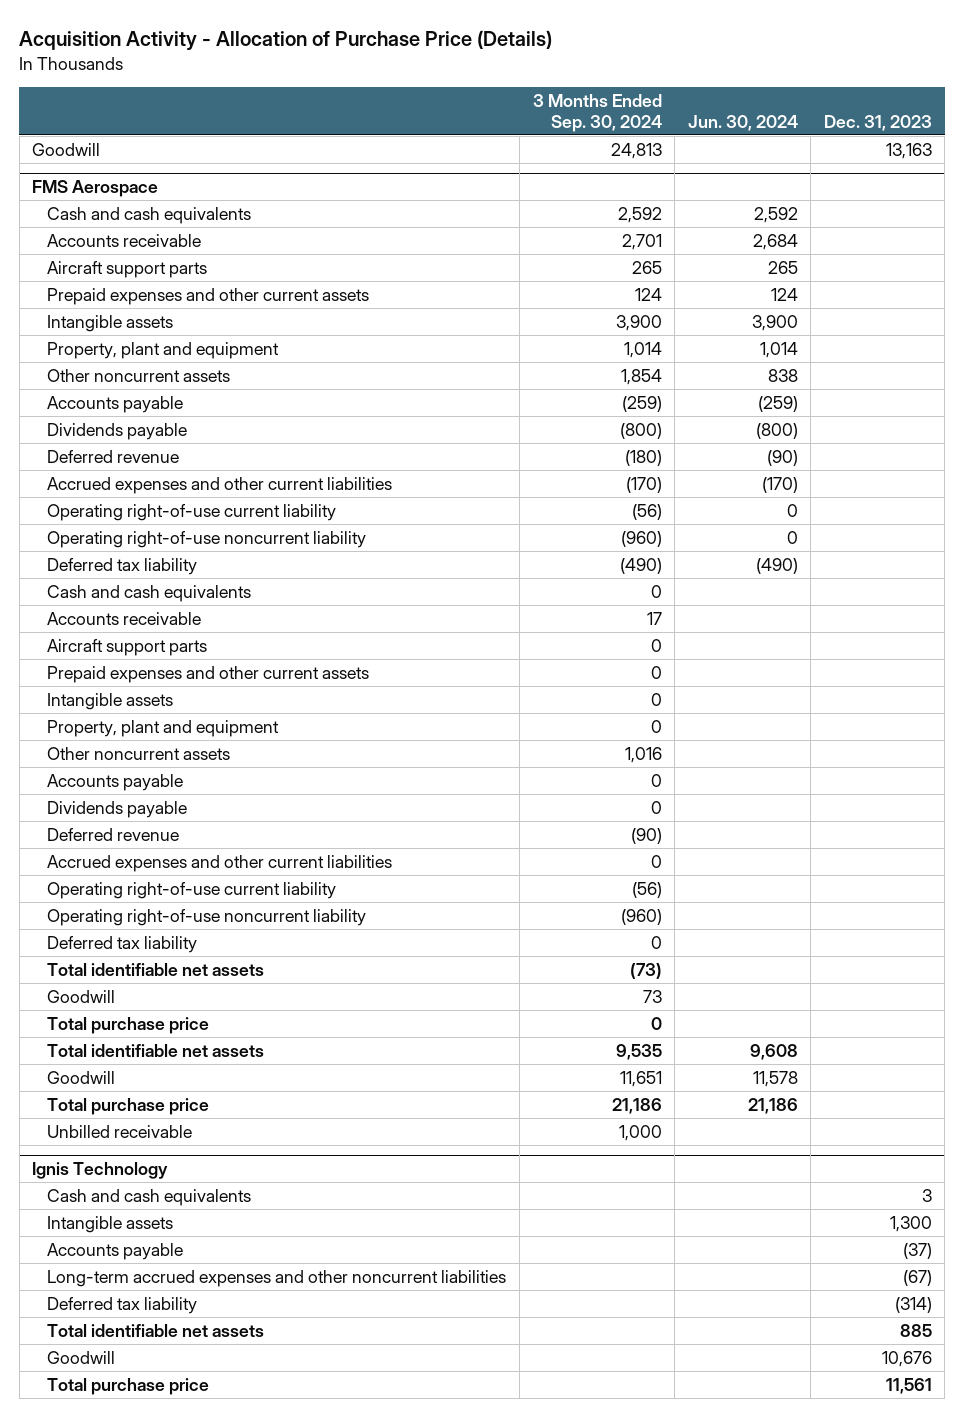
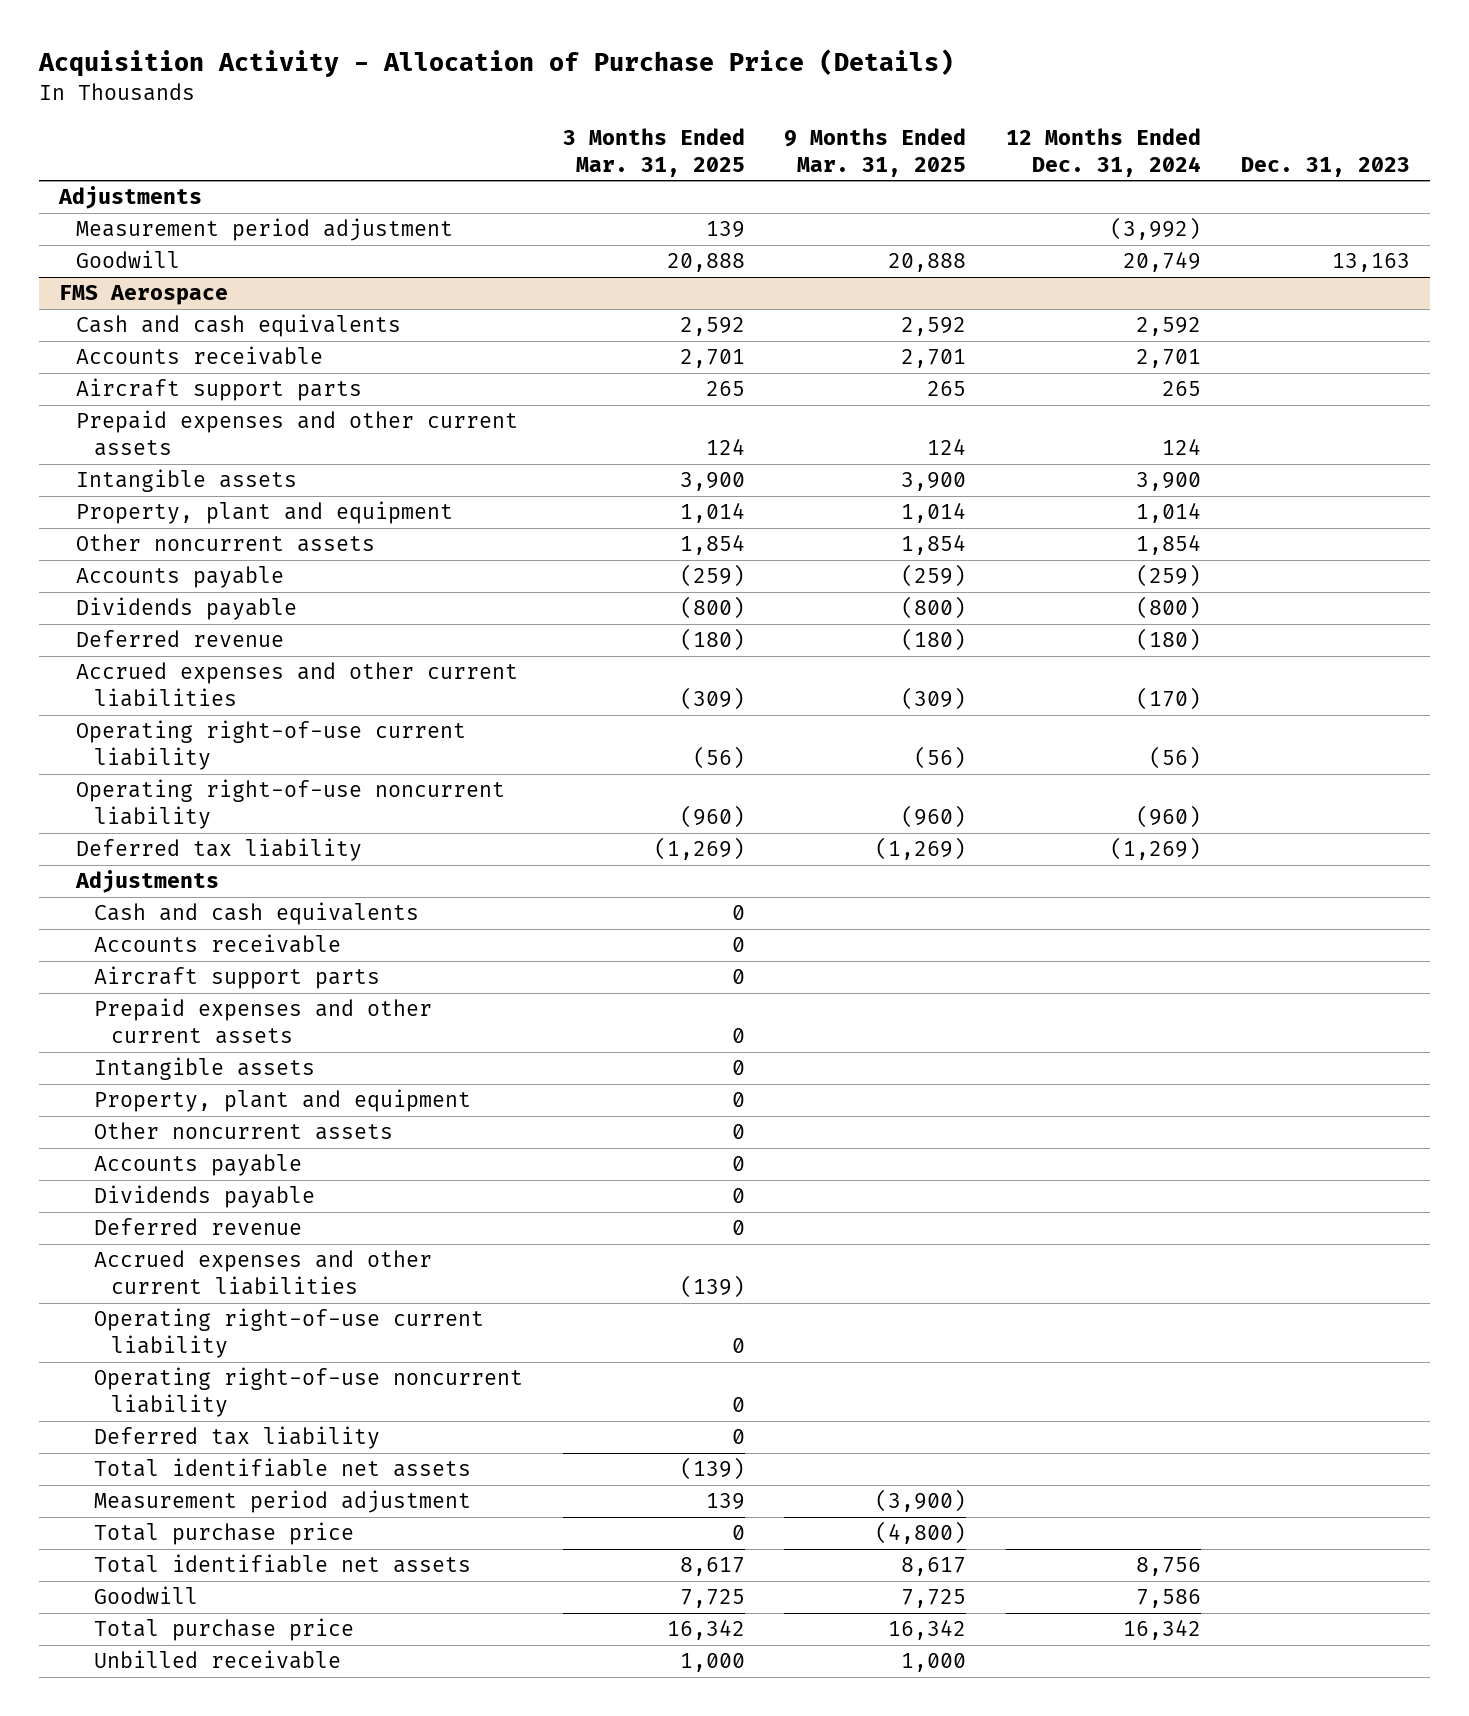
- | 3 Months Ended Sep. 30, 2024 | Jun. 30, 2024 | Dec. 31, 2023
+ | 3 Months Ended Mar. 31, 2025 | 9 Months Ended Mar. 31, 2025 | 12 Months Ended Dec. 31, 2024 | Dec. 31, 2023
+ Adjustments
+ Measurement period adjustment | 139 | | (3,992) |
@ FMS Aerospace
+ Adjustments
- Goodwill | 73 | |
+ Measurement period adjustment | 139 | (3,900) | |
- Ignis Technology
- Cash and cash equivalents | | | 3
- Intangible assets | | | 1,300
- Accounts payable | | | (37)
- Long-term accrued expenses and other noncurrent liabilities | | | (67)
- Deferred tax liability | | | (314)
- Total identifiable net assets | | | 885
- Goodwill | | | 10,676
- Total purchase price | | | 11,561

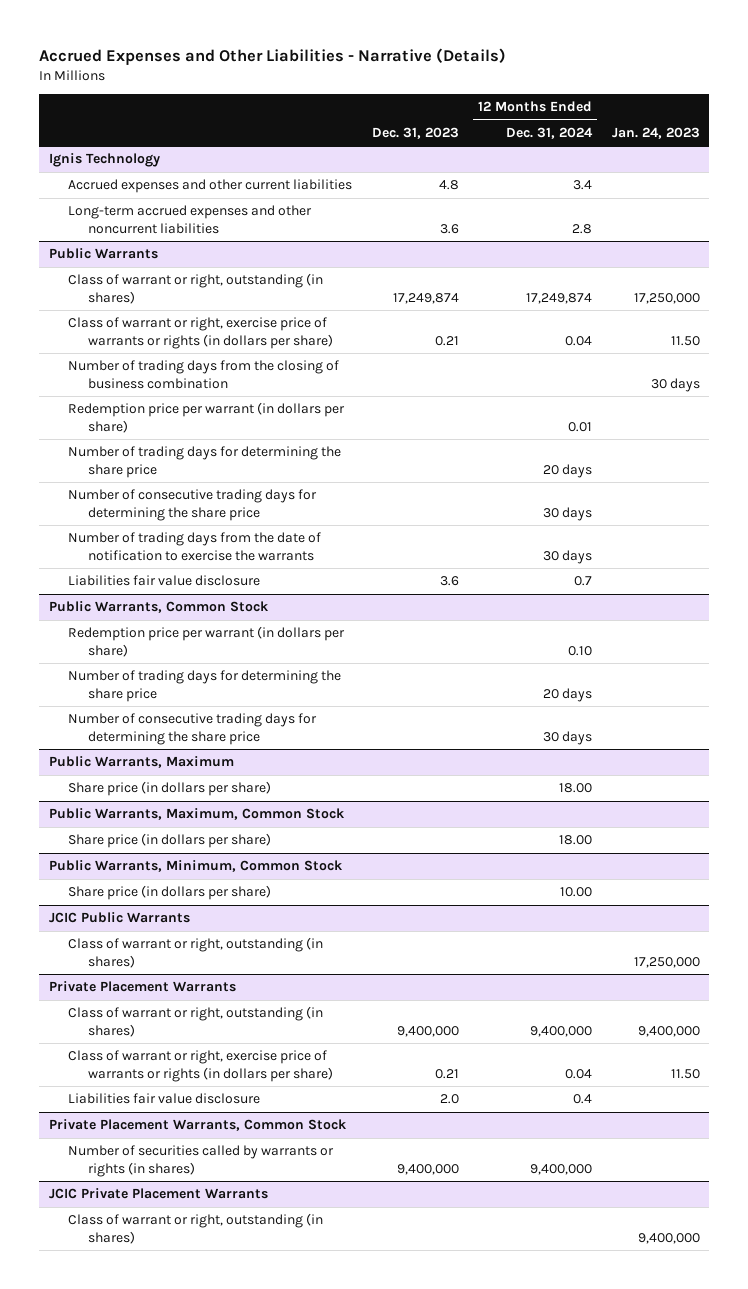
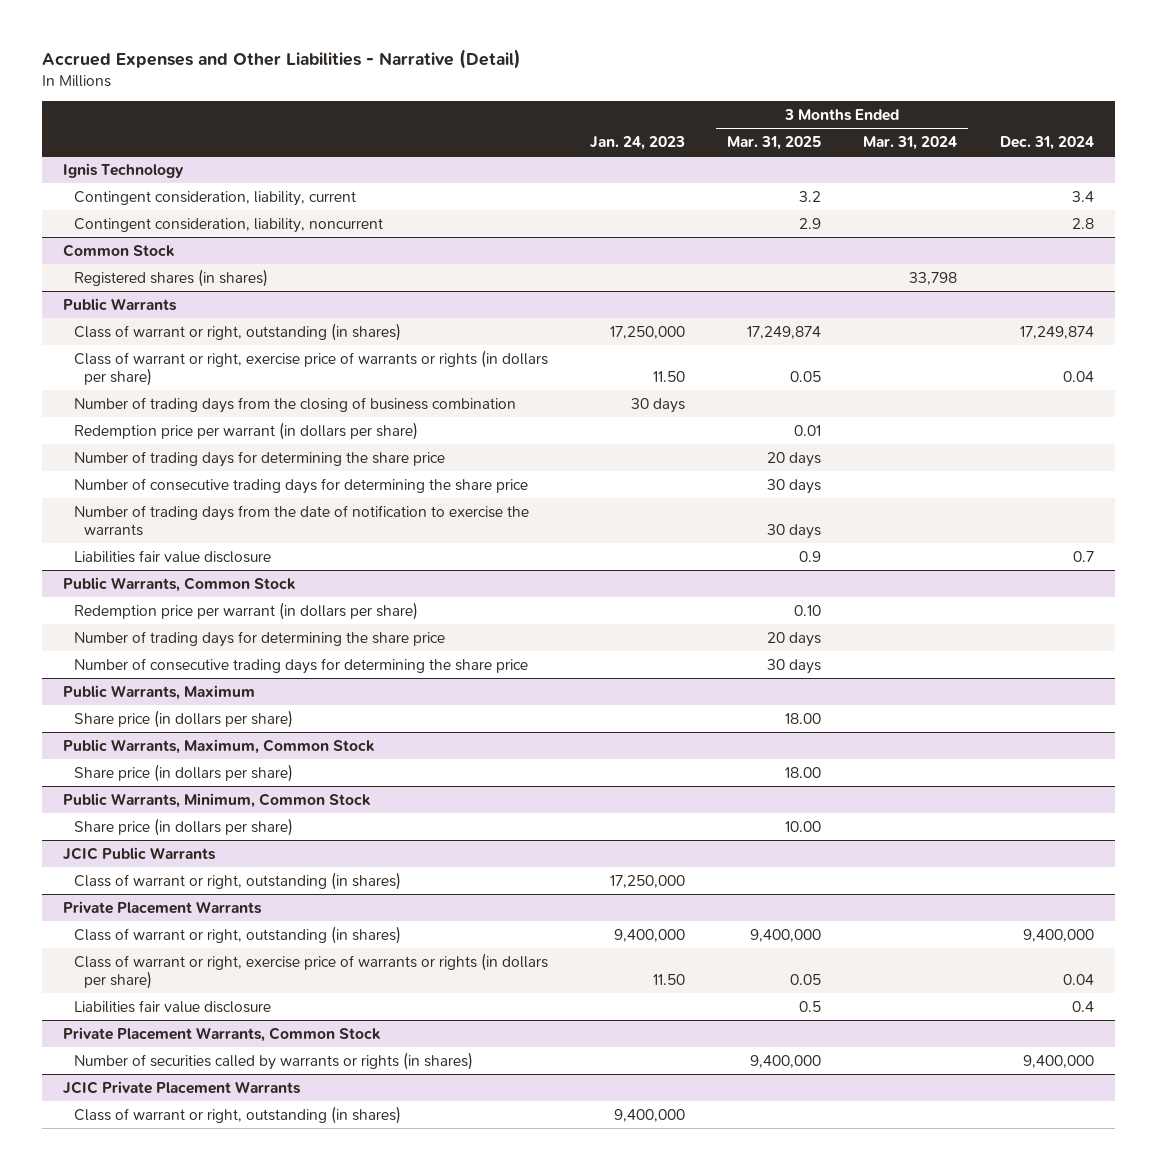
- Accrued Expenses and Other Liabilities - Narrative (Details)
+ Accrued Expenses and Other Liabilities - Narrative (Detail)
- | Dec. 31, 2023 | 12 Months Ended Dec. 31, 2024 | Jan. 24, 2023
+ | Jan. 24, 2023 | 3 Months Ended Mar. 31, 2025 | 3 Months Ended Mar. 31, 2024 | Dec. 31, 2024
@ Ignis Technology
- Accrued expenses and other current liabilities | 4.8 | 3.4 |
- Long-term accrued expenses and other noncurrent liabilities | 3.6 | 2.8 |
+ Contingent consideration, liability, current | | 3.2 | | 3.4
+ Contingent consideration, liability, noncurrent | | 2.9 | | 2.8
+ Common Stock
+ Registered shares (in shares) | | | 33,798 |

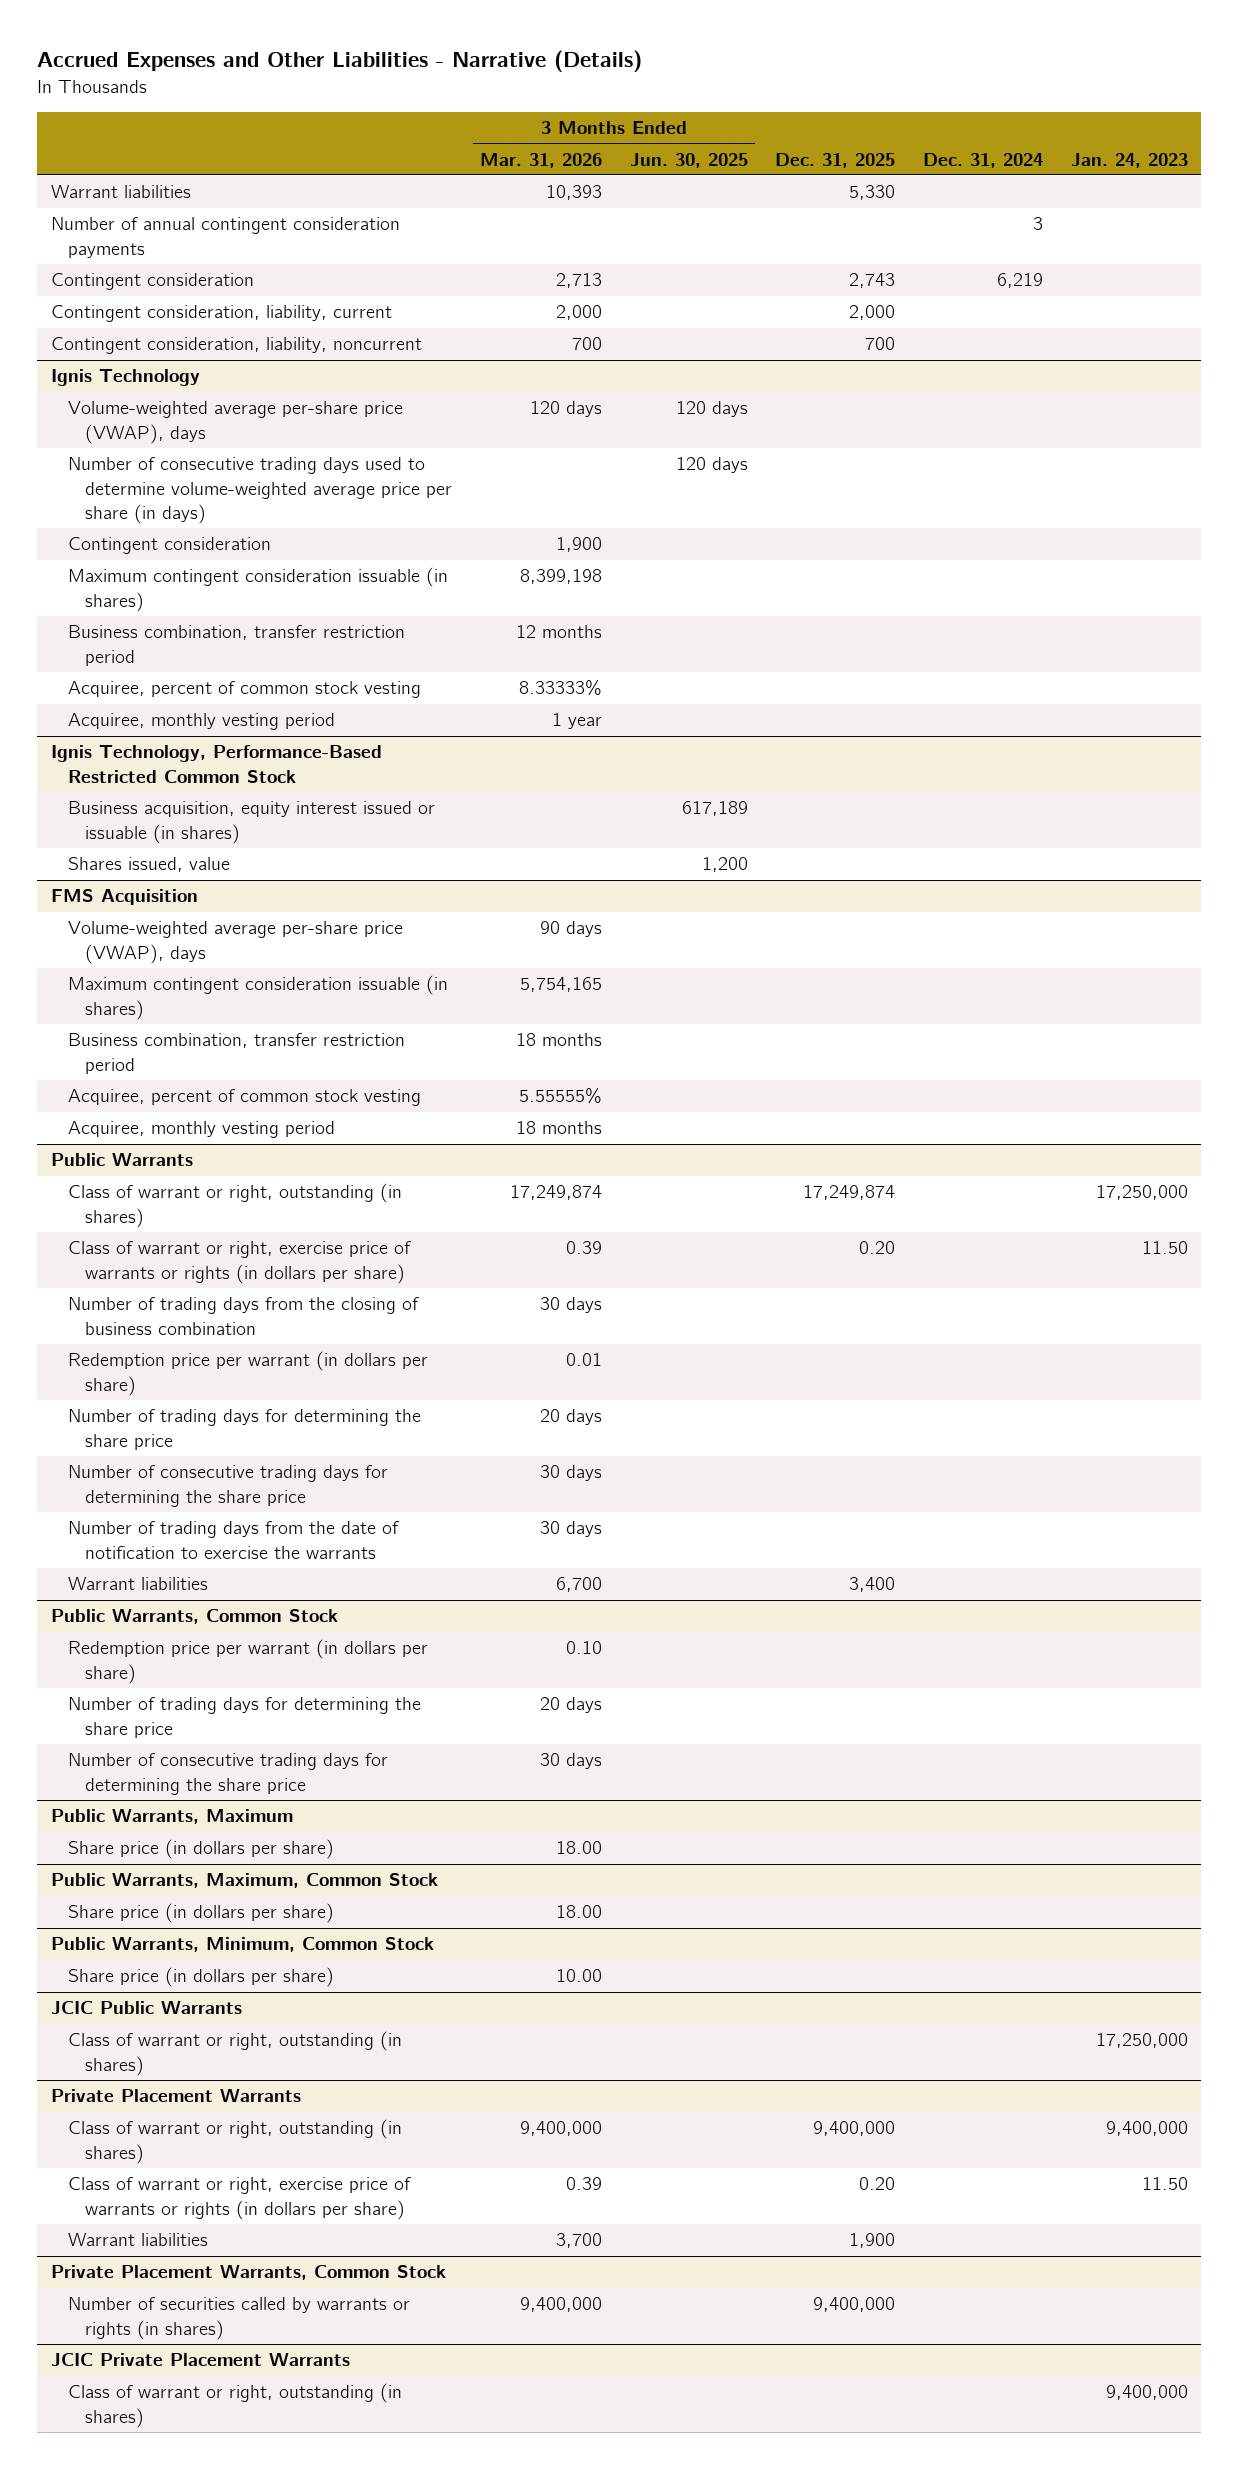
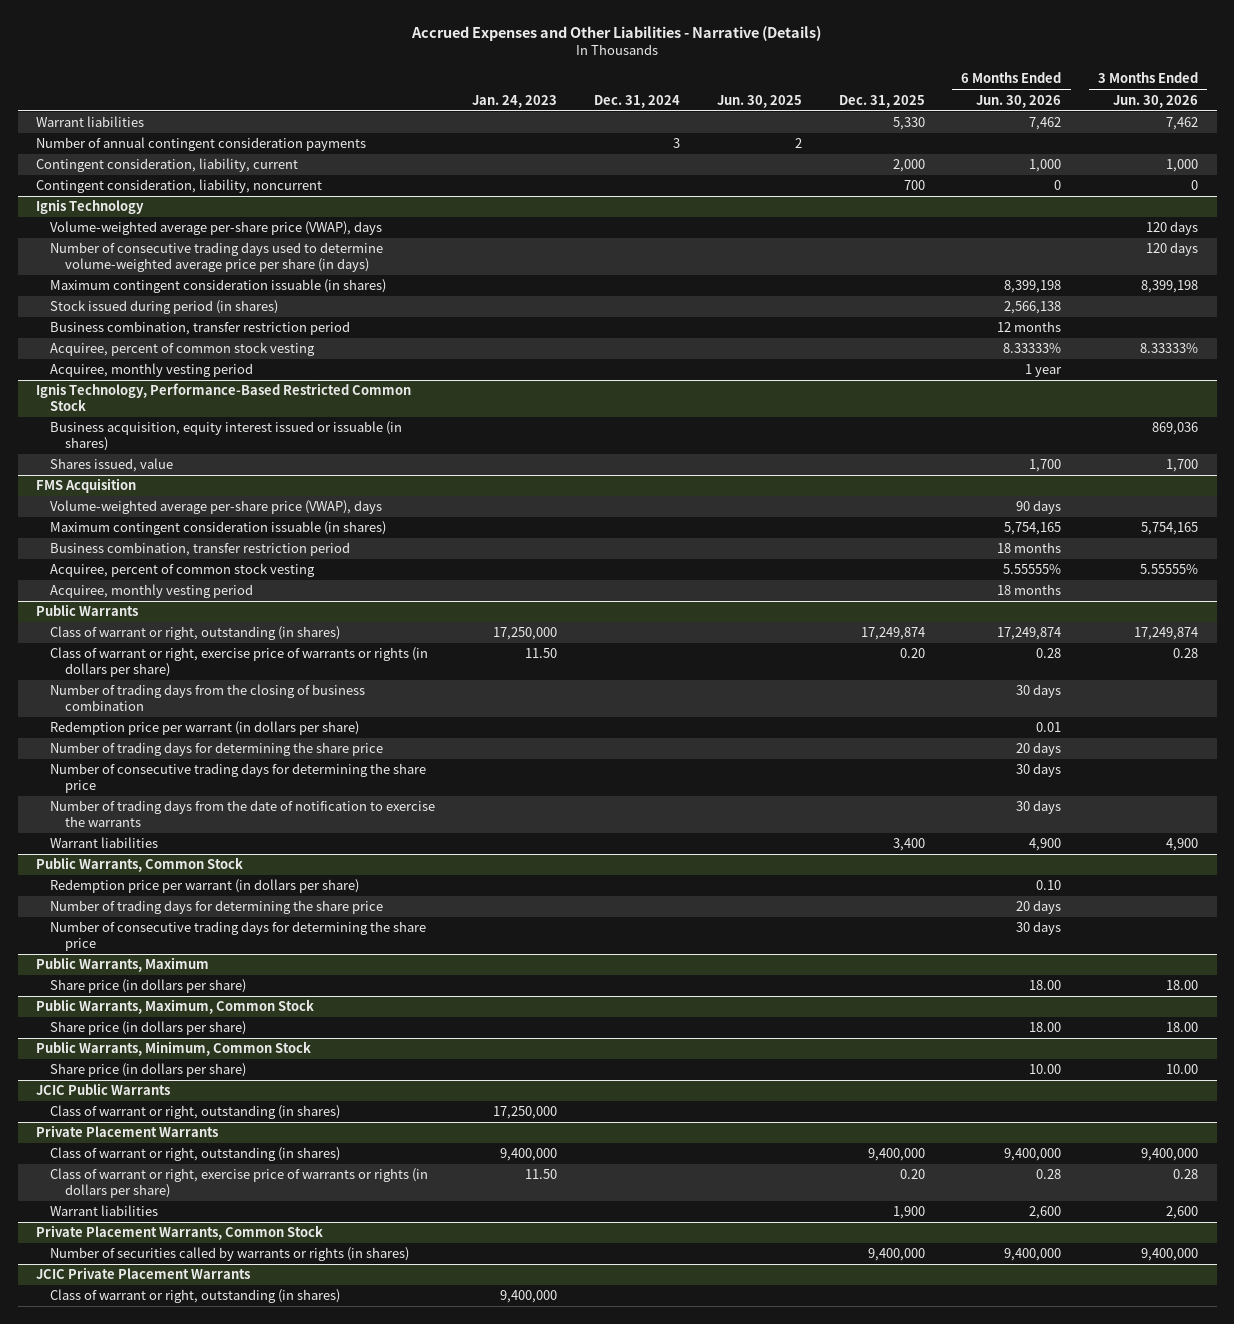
- | 3 Months Ended Mar. 31, 2026 | 3 Months Ended Jun. 30, 2025 | Dec. 31, 2025 | Dec. 31, 2024 | Jan. 24, 2023
+ | Jan. 24, 2023 | Dec. 31, 2024 | Jun. 30, 2025 | Dec. 31, 2025 | 6 Months Ended Jun. 30, 2026 | 3 Months Ended Jun. 30, 2026
- Contingent consideration | 2,713 | | 2,743 | 6,219 |
@ Ignis Technology
- Contingent consideration | 1,900 | | | |
+ Stock issued during period (in shares) | | | | | 2,566,138 |

